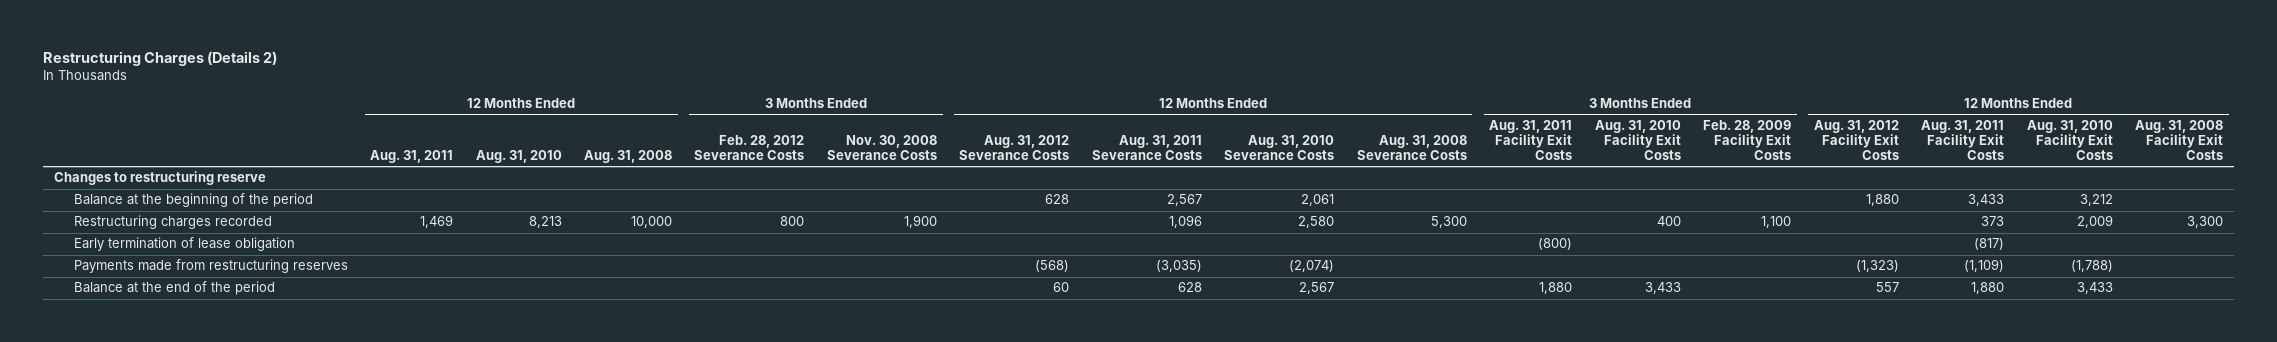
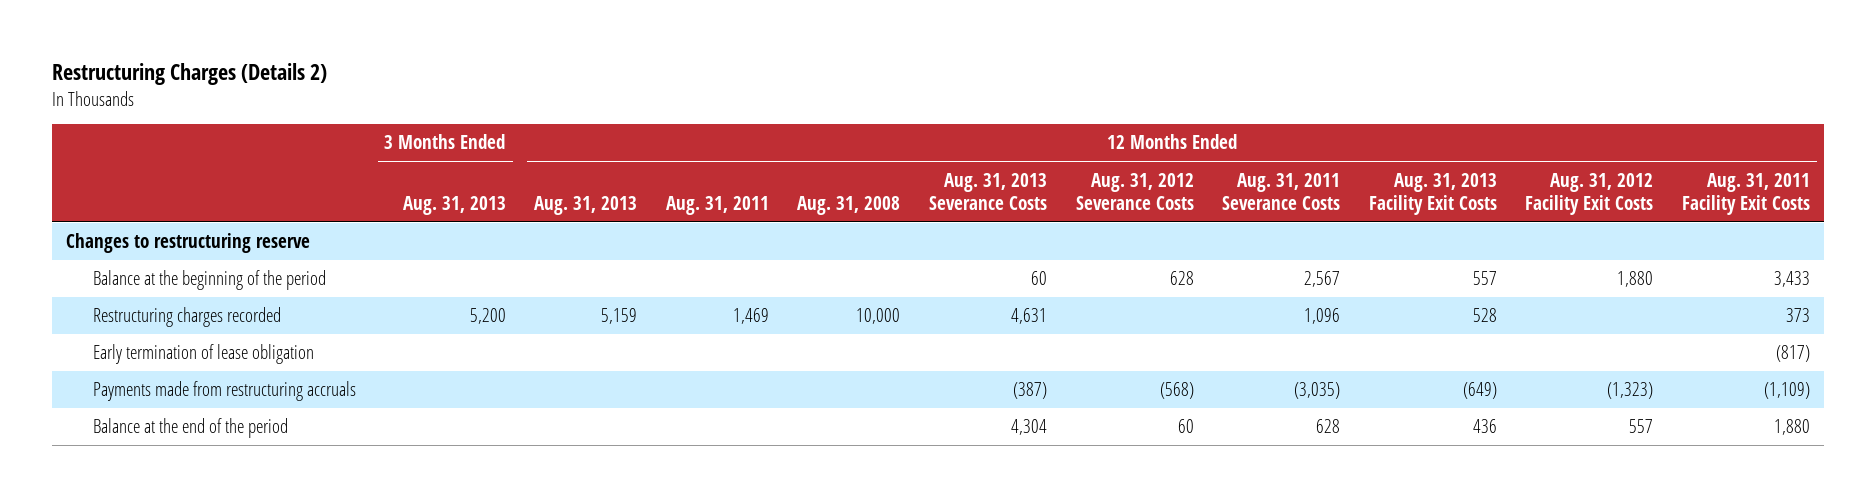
- | 12 Months Ended Aug. 31, 2011 | 12 Months Ended Aug. 31, 2010 | 12 Months Ended Aug. 31, 2008 | 3 Months Ended Feb. 28, 2012 Severance Costs | 3 Months Ended Nov. 30, 2008 Severance Costs | 12 Months Ended Aug. 31, 2012 Severance Costs | 12 Months Ended Aug. 31, 2011 Severance Costs | 12 Months Ended Aug. 31, 2010 Severance Costs | 12 Months Ended Aug. 31, 2008 Severance Costs | 3 Months Ended Aug. 31, 2011 Facility Exit Costs | 3 Months Ended Aug. 31, 2010 Facility Exit Costs | 3 Months Ended Feb. 28, 2009 Facility Exit Costs | 12 Months Ended Aug. 31, 2012 Facility Exit Costs | 12 Months Ended Aug. 31, 2011 Facility Exit Costs | 12 Months Ended Aug. 31, 2010 Facility Exit Costs | 12 Months Ended Aug. 31, 2008 Facility Exit Costs
+ | 3 Months Ended Aug. 31, 2013 | 12 Months Ended Aug. 31, 2013 | 12 Months Ended Aug. 31, 2011 | 12 Months Ended Aug. 31, 2008 | 12 Months Ended Aug. 31, 2013 Severance Costs | 12 Months Ended Aug. 31, 2012 Severance Costs | 12 Months Ended Aug. 31, 2011 Severance Costs | 12 Months Ended Aug. 31, 2013 Facility Exit Costs | 12 Months Ended Aug. 31, 2012 Facility Exit Costs | 12 Months Ended Aug. 31, 2011 Facility Exit Costs
- Payments made from restructuring reserves | | | | | | (568) | (3,035) | (2,074) | | | | | (1,323) | (1,109) | (1,788) |
+ Payments made from restructuring accruals | | | | | (387) | (568) | (3,035) | (649) | (1,323) | (1,109)

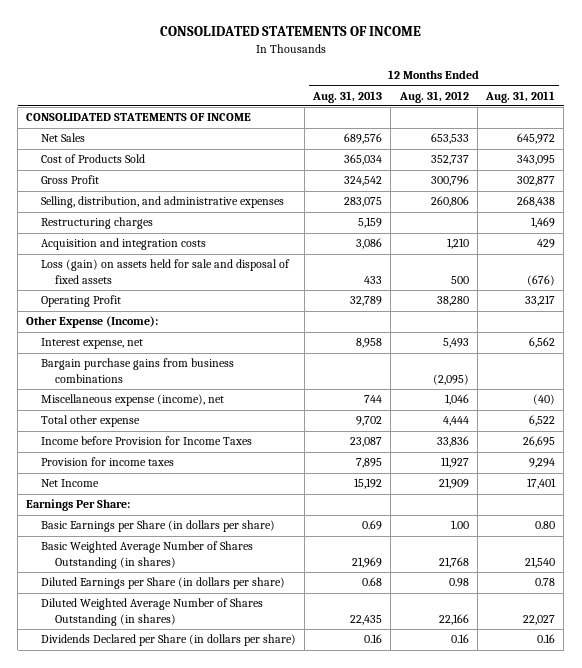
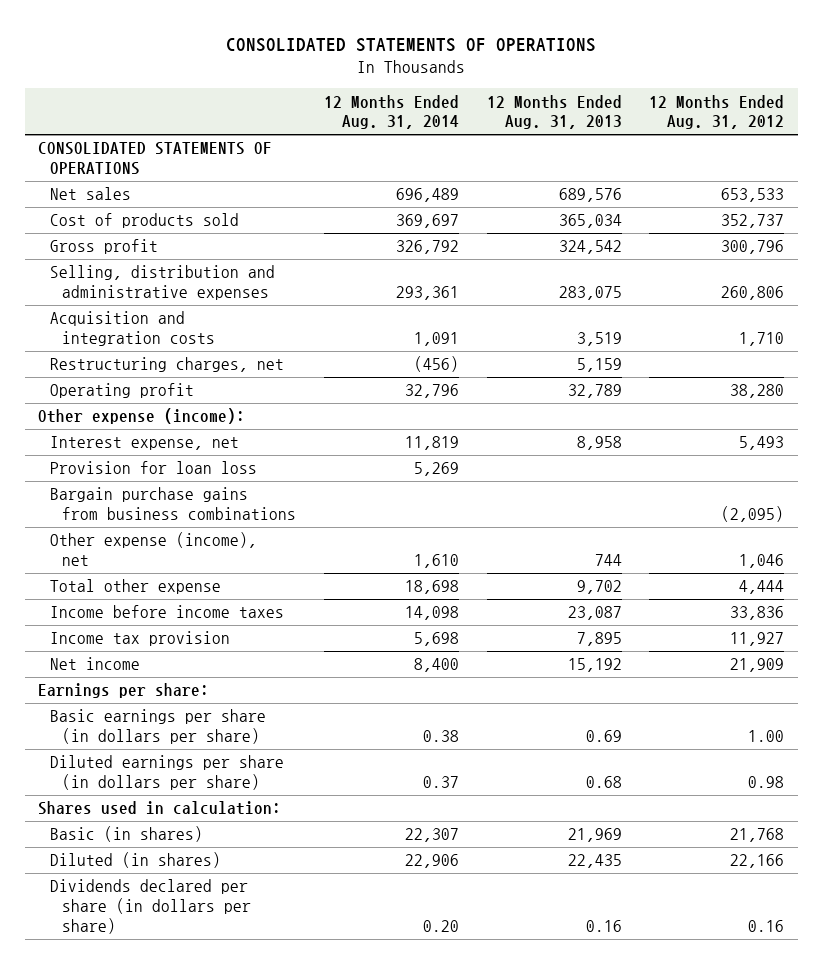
- CONSOLIDATED STATEMENTS OF INCOME
+ CONSOLIDATED STATEMENTS OF OPERATIONS
- | 12 Months Ended Aug. 31, 2013 | 12 Months Ended Aug. 31, 2012 | 12 Months Ended Aug. 31, 2011
+ | 12 Months Ended Aug. 31, 2014 | 12 Months Ended Aug. 31, 2013 | 12 Months Ended Aug. 31, 2012
- CONSOLIDATED STATEMENTS OF INCOME
- Net Sales | 689,576 | 653,533 | 645,972
- Cost of Products Sold | 365,034 | 352,737 | 343,095
- Gross Profit | 324,542 | 300,796 | 302,877
- Selling, distribution, and administrative expenses | 283,075 | 260,806 | 268,438
- Restructuring charges | 5,159 | | 1,469
- Acquisition and integration costs | 3,086 | 1,210 | 429
- Loss (gain) on assets held for sale and disposal of fixed assets | 433 | 500 | (676)
- Operating Profit | 32,789 | 38,280 | 33,217
- Other Expense (Income):
+ CONSOLIDATED STATEMENTS OF OPERATIONS
+ Net sales | 696,489 | 689,576 | 653,533
+ Cost of products sold | 369,697 | 365,034 | 352,737
+ Gross profit | 326,792 | 324,542 | 300,796
+ Selling, distribution and administrative expenses | 293,361 | 283,075 | 260,806
+ Acquisition and integration costs | 1,091 | 3,519 | 1,710
+ Restructuring charges, net | (456) | 5,159 |
+ Operating profit | 32,796 | 32,789 | 38,280
+ Other expense (income):
+ Provision for loan loss | 5,269 | |
- Miscellaneous expense (income), net | 744 | 1,046 | (40)
+ Other expense (income), net | 1,610 | 744 | 1,046
- Income before Provision for Income Taxes | 23,087 | 33,836 | 26,695
- Provision for income taxes | 7,895 | 11,927 | 9,294
- Net Income | 15,192 | 21,909 | 17,401
- Earnings Per Share:
- Basic Earnings per Share (in dollars per share) | 0.69 | 1.00 | 0.80
- Basic Weighted Average Number of Shares Outstanding (in shares) | 21,969 | 21,768 | 21,540
- Diluted Earnings per Share (in dollars per share) | 0.68 | 0.98 | 0.78
- Diluted Weighted Average Number of Shares Outstanding (in shares) | 22,435 | 22,166 | 22,027
- Dividends Declared per Share (in dollars per share) | 0.16 | 0.16 | 0.16
+ Income before income taxes | 14,098 | 23,087 | 33,836
+ Income tax provision | 5,698 | 7,895 | 11,927
+ Net income | 8,400 | 15,192 | 21,909
+ Earnings per share:
+ Basic earnings per share (in dollars per share) | 0.38 | 0.69 | 1.00
+ Diluted earnings per share (in dollars per share) | 0.37 | 0.68 | 0.98
+ Shares used in calculation:
+ Basic (in shares) | 22,307 | 21,969 | 21,768
+ Diluted (in shares) | 22,906 | 22,435 | 22,166
+ Dividends declared per share (in dollars per share) | 0.20 | 0.16 | 0.16

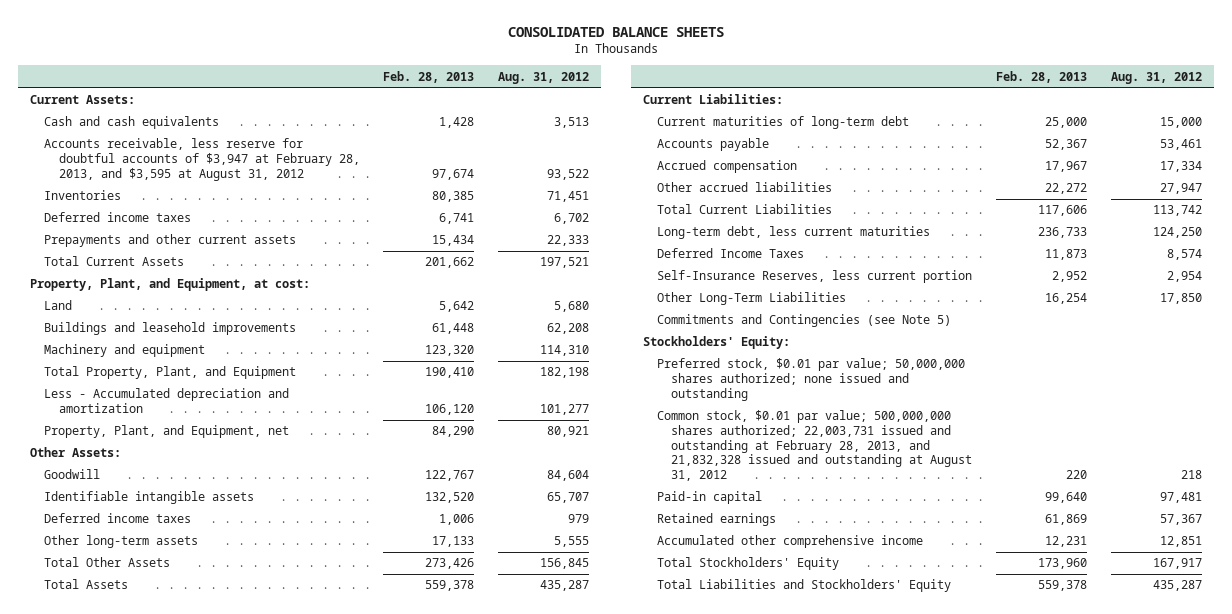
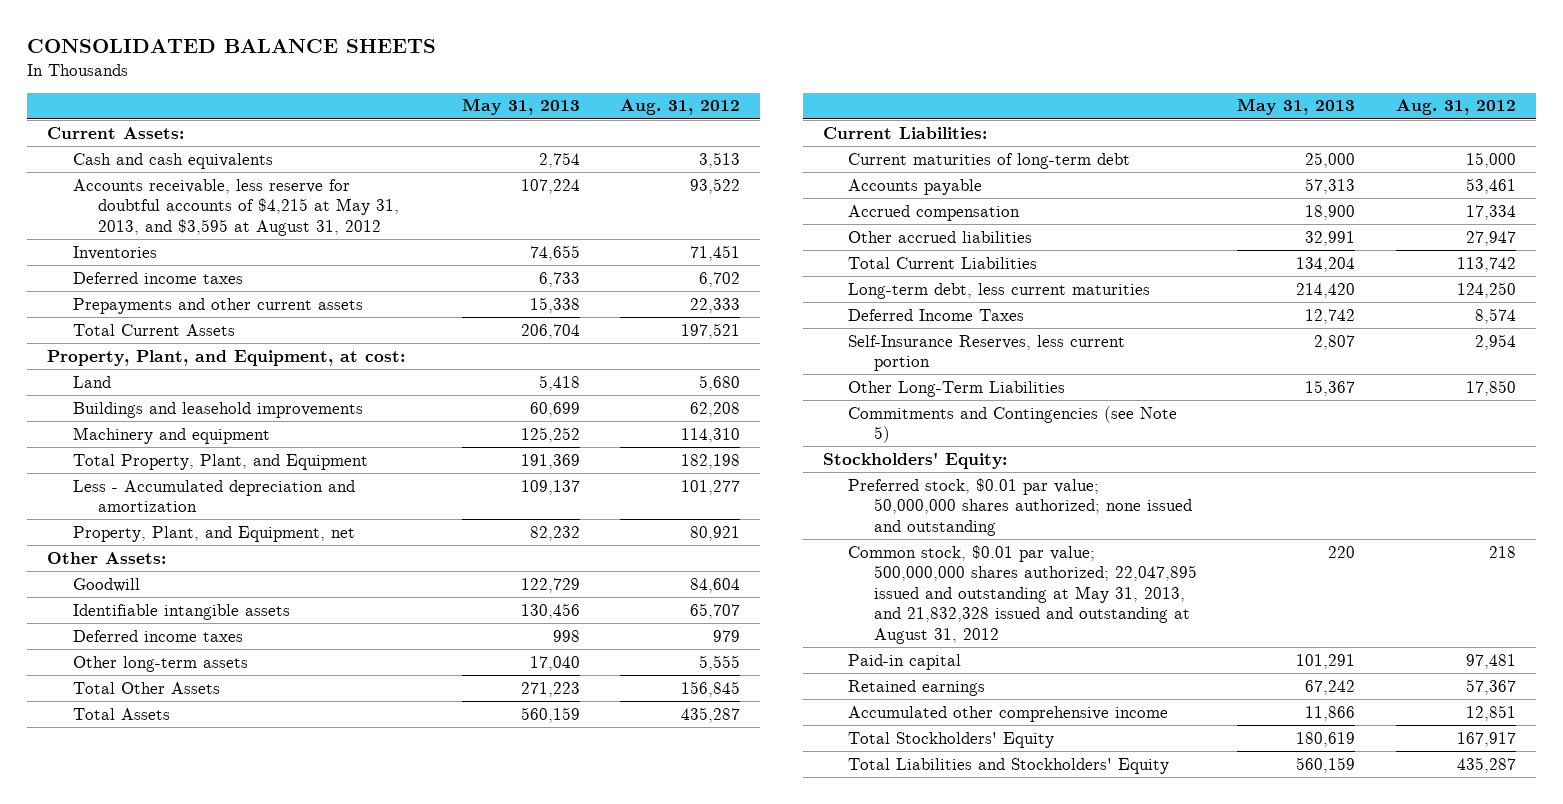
- | Feb. 28, 2013 | Aug. 31, 2012
+ | May 31, 2013 | Aug. 31, 2012
- Accounts receivable, less reserve for doubtful accounts of $3,947 at February 28, 2013, and $3,595 at August 31, 2012 | 97,674 | 93,522
+ Accounts receivable, less reserve for doubtful accounts of $4,215 at May 31, 2013, and $3,595 at August 31, 2012 | 107,224 | 93,522
- Common stock, $0.01 par value; 500,000,000 shares authorized; 22,003,731 issued and outstanding at February 28, 2013, and 21,832,328 issued and outstanding at August 31, 2012 | 220 | 218
+ Common stock, $0.01 par value; 500,000,000 shares authorized; 22,047,895 issued and outstanding at May 31, 2013, and 21,832,328 issued and outstanding at August 31, 2012 | 220 | 218

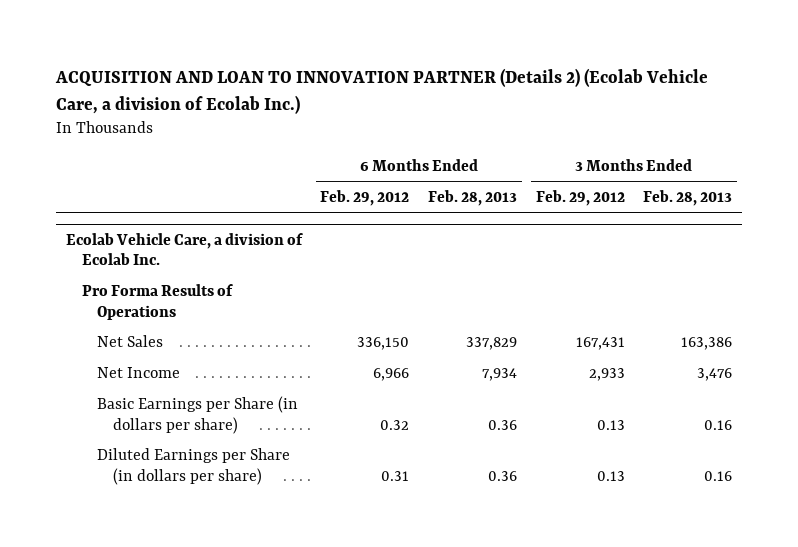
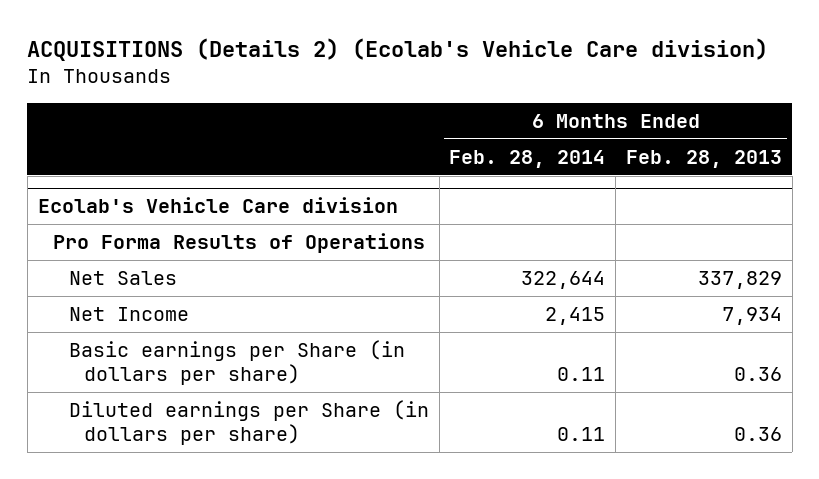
- ACQUISITION AND LOAN TO INNOVATION PARTNER (Details 2) (Ecolab Vehicle Care, a division of Ecolab Inc.)
+ ACQUISITIONS (Details 2) (Ecolab's Vehicle Care division)
- | 6 Months Ended Feb. 29, 2012 | 6 Months Ended Feb. 28, 2013 | 3 Months Ended Feb. 29, 2012 | 3 Months Ended Feb. 28, 2013
+ | 6 Months Ended Feb. 28, 2014 | 6 Months Ended Feb. 28, 2013
- Ecolab Vehicle Care, a division of Ecolab Inc.
+ Ecolab's Vehicle Care division
- Basic Earnings per Share (in dollars per share) | 0.32 | 0.36 | 0.13 | 0.16
- Diluted Earnings per Share (in dollars per share) | 0.31 | 0.36 | 0.13 | 0.16
+ Basic earnings per Share (in dollars per share) | 0.11 | 0.36
+ Diluted earnings per Share (in dollars per share) | 0.11 | 0.36

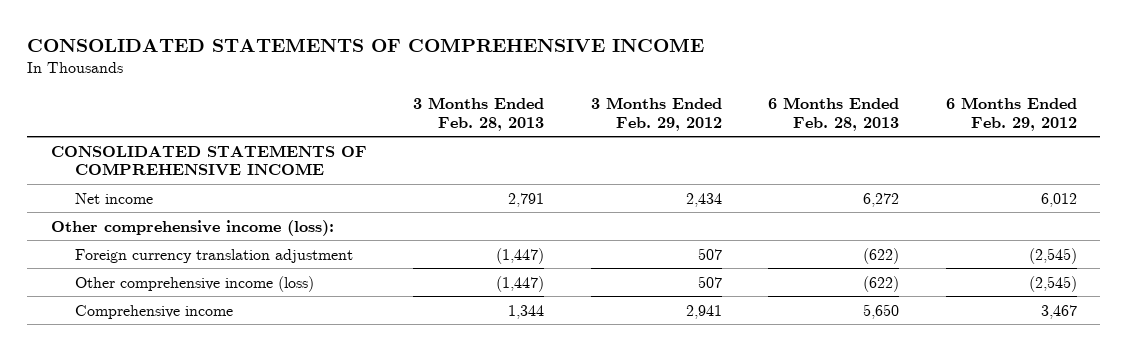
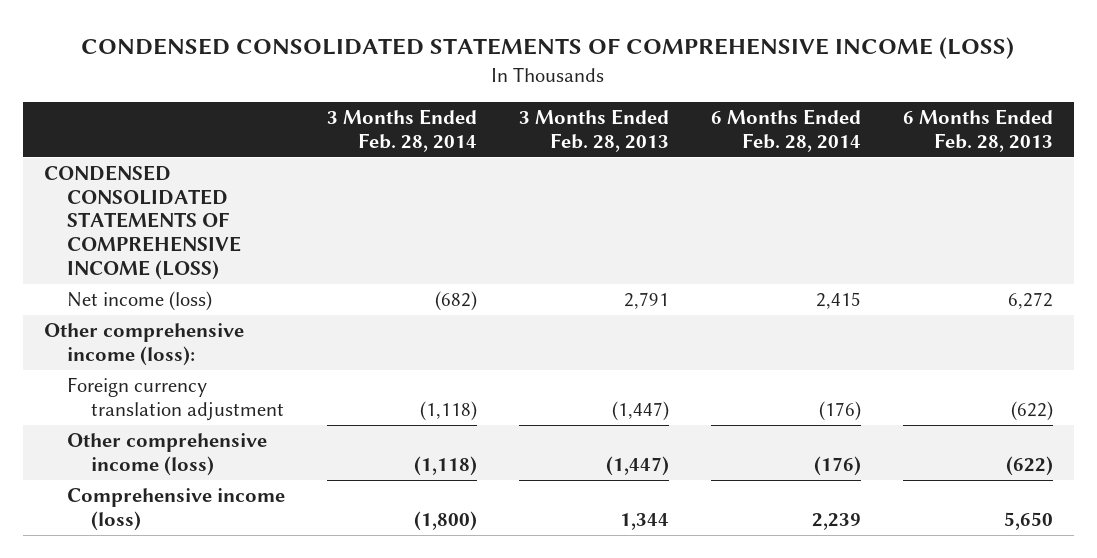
- CONSOLIDATED STATEMENTS OF COMPREHENSIVE INCOME
+ CONDENSED CONSOLIDATED STATEMENTS OF COMPREHENSIVE INCOME (LOSS)
- | 3 Months Ended Feb. 28, 2013 | 3 Months Ended Feb. 29, 2012 | 6 Months Ended Feb. 28, 2013 | 6 Months Ended Feb. 29, 2012
+ | 3 Months Ended Feb. 28, 2014 | 3 Months Ended Feb. 28, 2013 | 6 Months Ended Feb. 28, 2014 | 6 Months Ended Feb. 28, 2013
- CONSOLIDATED STATEMENTS OF COMPREHENSIVE INCOME
- Net income | 2,791 | 2,434 | 6,272 | 6,012
+ CONDENSED CONSOLIDATED STATEMENTS OF COMPREHENSIVE INCOME (LOSS)
+ Net income (loss) | (682) | 2,791 | 2,415 | 6,272
- Comprehensive income | 1,344 | 2,941 | 5,650 | 3,467
+ Comprehensive income (loss) | (1,800) | 1,344 | 2,239 | 5,650

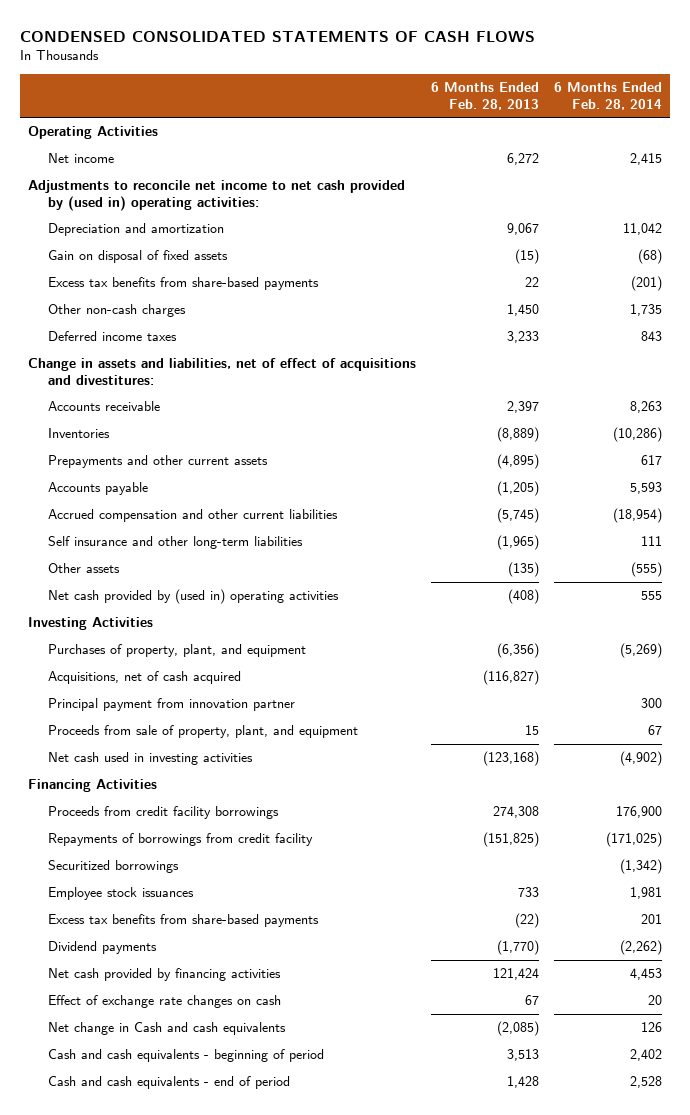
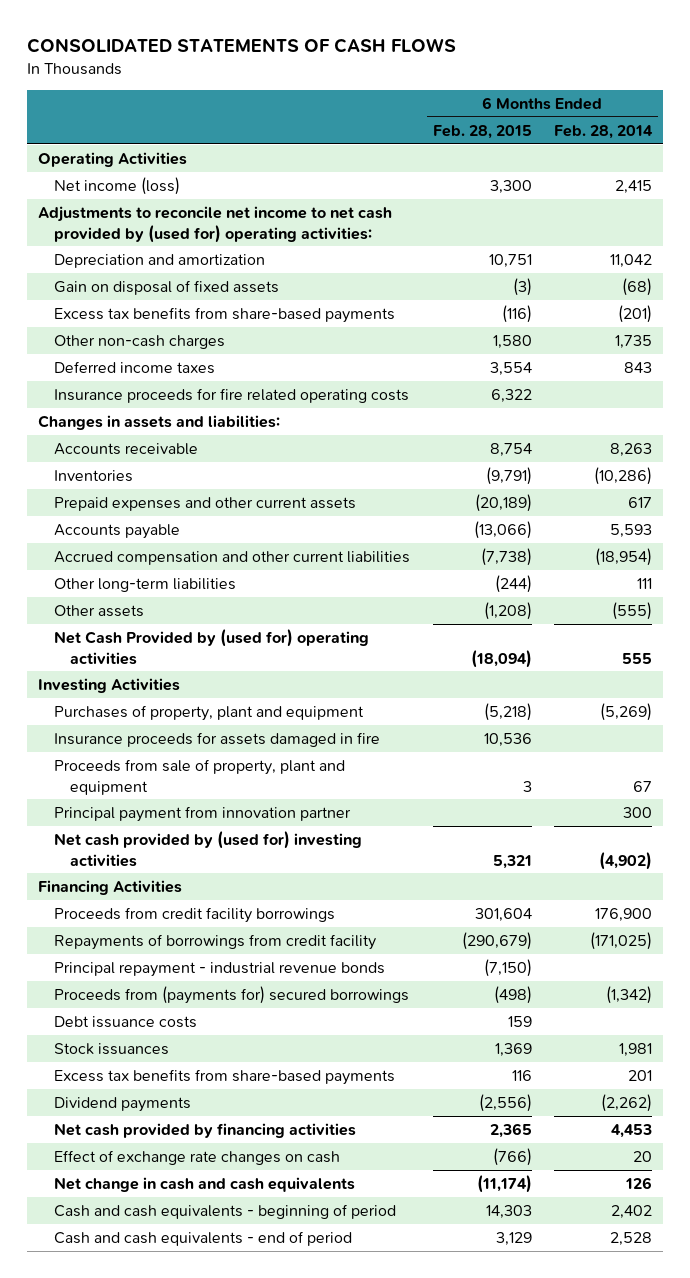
- CONDENSED CONSOLIDATED STATEMENTS OF CASH FLOWS
+ CONSOLIDATED STATEMENTS OF CASH FLOWS
- | 6 Months Ended Feb. 28, 2013 | 6 Months Ended Feb. 28, 2014
+ | 6 Months Ended Feb. 28, 2015 | 6 Months Ended Feb. 28, 2014
- Net income | 6,272 | 2,415
- Adjustments to reconcile net income to net cash provided by (used in) operating activities:
+ Net income (loss) | 3,300 | 2,415
+ Adjustments to reconcile net income to net cash provided by (used for) operating activities:
- Change in assets and liabilities, net of effect of acquisitions and divestitures:
+ Insurance proceeds for fire related operating costs | 6,322 |
+ Changes in assets and liabilities:
- Prepayments and other current assets | (4,895) | 617
+ Prepaid expenses and other current assets | (20,189) | 617
- Self insurance and other long-term liabilities | (1,965) | 111
+ Other long-term liabilities | (244) | 111
- Net cash provided by (used in) operating activities | (408) | 555
+ Net Cash Provided by (used for) operating activities | (18,094) | 555
- Purchases of property, plant, and equipment | (6,356) | (5,269)
- Acquisitions, net of cash acquired | (116,827) |
+ Purchases of property, plant and equipment | (5,218) | (5,269)
+ Insurance proceeds for assets damaged in fire | 10,536 |
+ Proceeds from sale of property, plant and equipment | 3 | 67
- Proceeds from sale of property, plant, and equipment | 15 | 67
- Net cash used in investing activities | (123,168) | (4,902)
+ Net cash provided by (used for) investing activities | 5,321 | (4,902)
- Securitized borrowings | | (1,342)
- Employee stock issuances | 733 | 1,981
+ Principal repayment - industrial revenue bonds | (7,150) |
+ Proceeds from (payments for) secured borrowings | (498) | (1,342)
+ Debt issuance costs | 159 |
+ Stock issuances | 1,369 | 1,981
- Net change in Cash and cash equivalents | (2,085) | 126
+ Net change in cash and cash equivalents | (11,174) | 126

